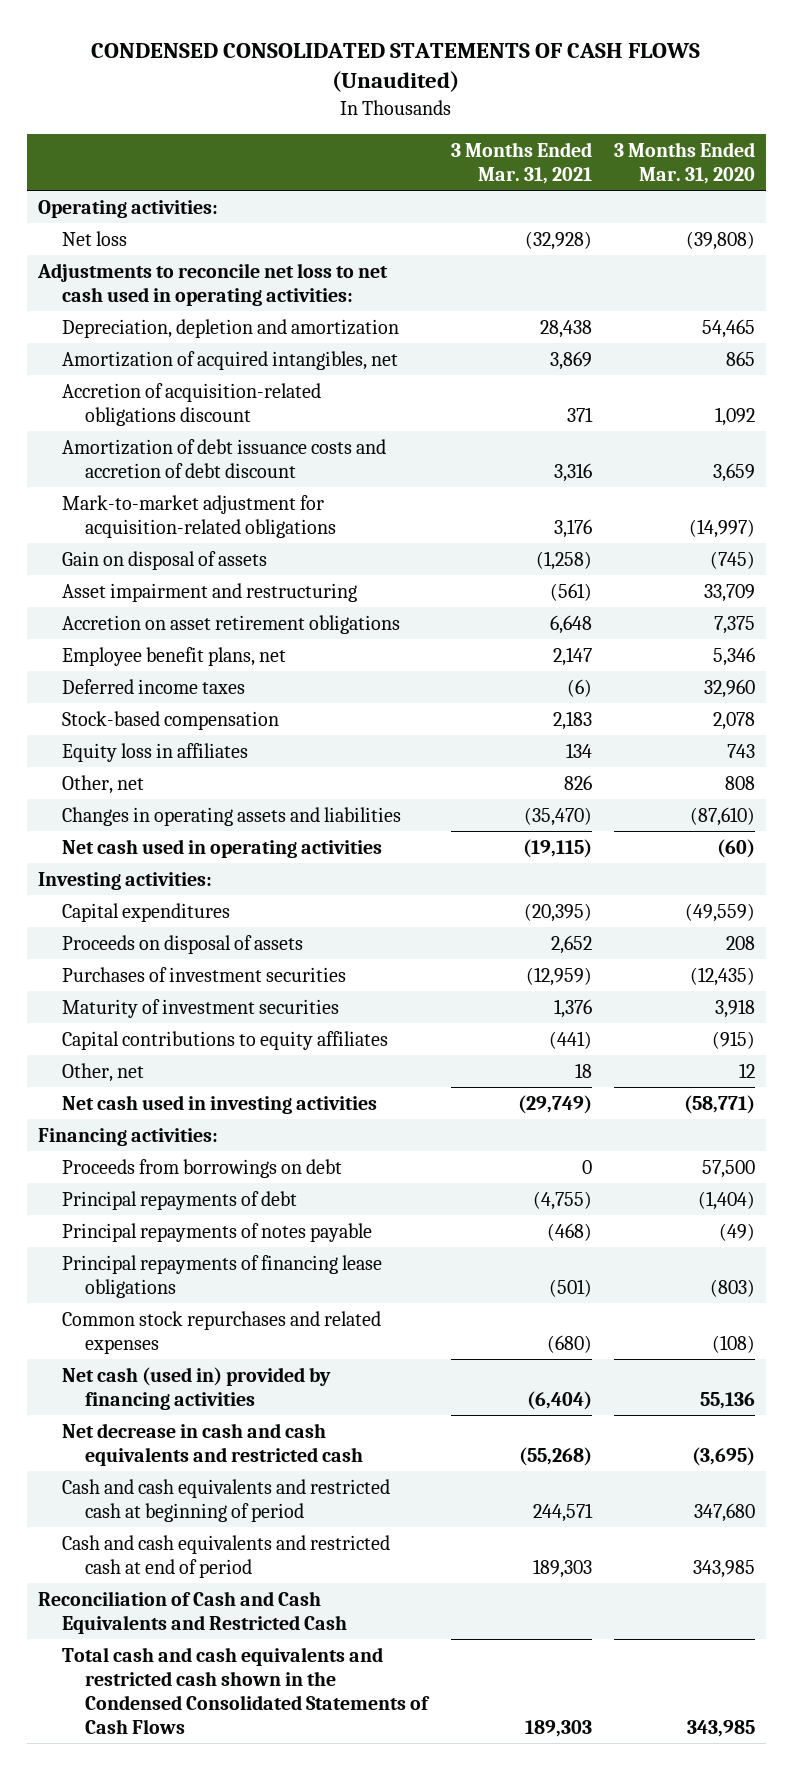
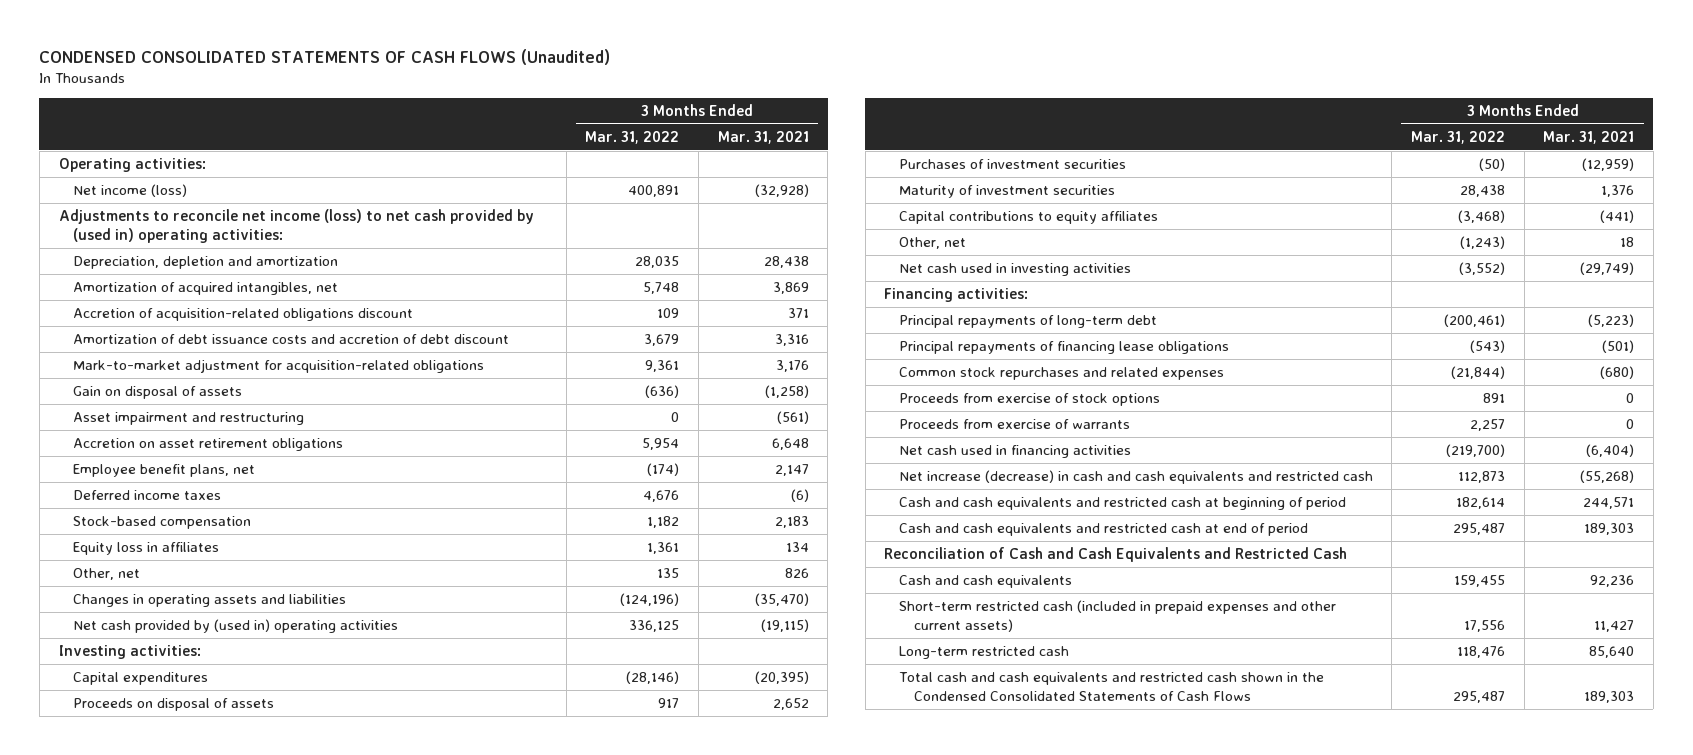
- | 3 Months Ended Mar. 31, 2021 | 3 Months Ended Mar. 31, 2020
+ | 3 Months Ended Mar. 31, 2022 | 3 Months Ended Mar. 31, 2021
- Net loss | (32,928) | (39,808)
- Adjustments to reconcile net loss to net cash used in operating activities:
+ Net income (loss) | 400,891 | (32,928)
+ Adjustments to reconcile net income (loss) to net cash provided by (used in) operating activities:
- Net cash used in operating activities | (19,115) | (60)
+ Net cash provided by (used in) operating activities | 336,125 | (19,115)
- Proceeds from borrowings on debt | 0 | 57,500
- Principal repayments of debt | (4,755) | (1,404)
- Principal repayments of notes payable | (468) | (49)
+ Principal repayments of long-term debt | (200,461) | (5,223)
- Net cash (used in) provided by financing activities | (6,404) | 55,136
- Net decrease in cash and cash equivalents and restricted cash | (55,268) | (3,695)
+ Proceeds from exercise of stock options | 891 | 0
+ Proceeds from exercise of warrants | 2,257 | 0
+ Net cash used in financing activities | (219,700) | (6,404)
+ Net increase (decrease) in cash and cash equivalents and restricted cash | 112,873 | (55,268)
+ Cash and cash equivalents | 159,455 | 92,236
+ Short-term restricted cash (included in prepaid expenses and other current assets) | 17,556 | 11,427
+ Long-term restricted cash | 118,476 | 85,640

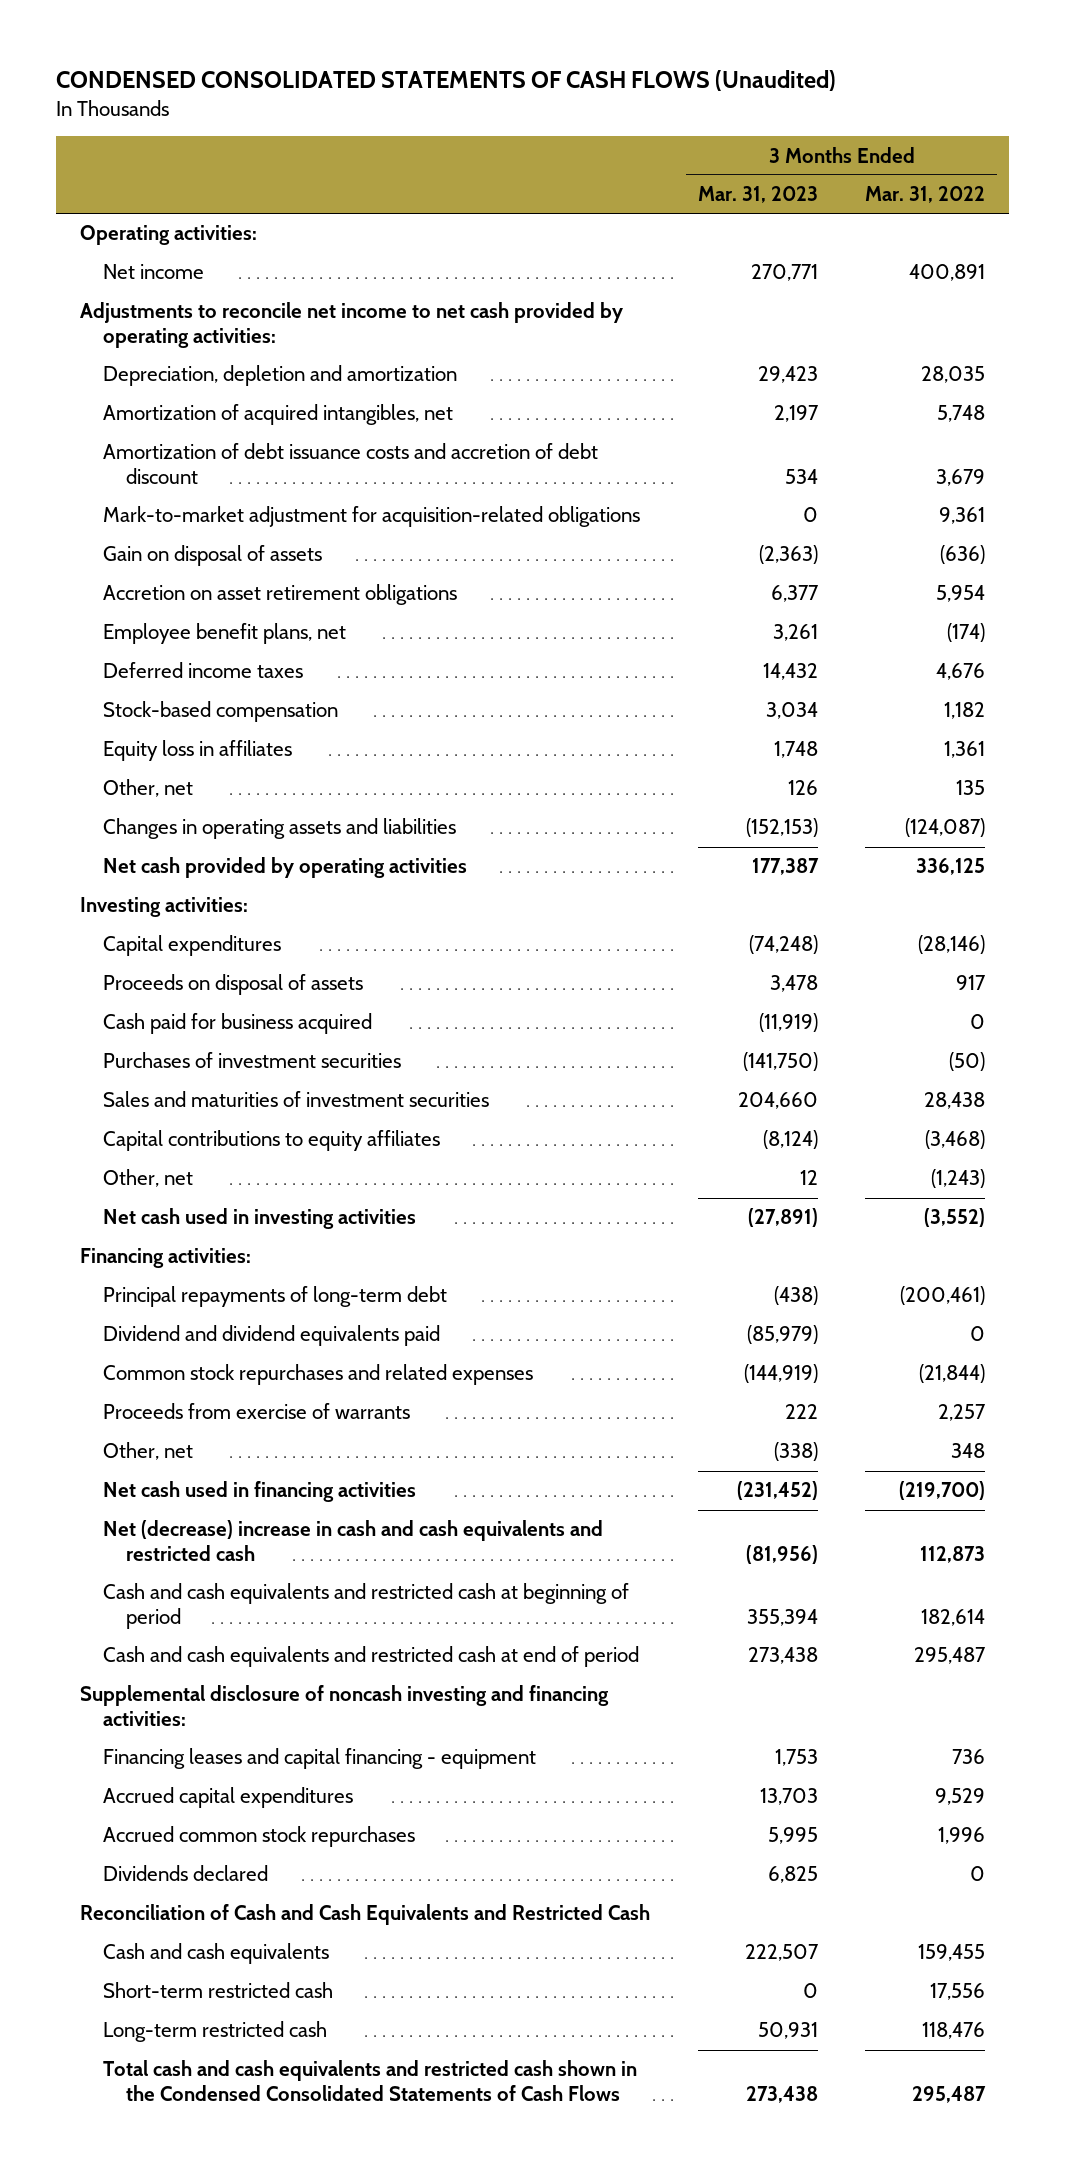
- | 3 Months Ended Mar. 31, 2022 | 3 Months Ended Mar. 31, 2021
+ | 3 Months Ended Mar. 31, 2023 | 3 Months Ended Mar. 31, 2022
- Net income (loss) | 400,891 | (32,928)
- Adjustments to reconcile net income (loss) to net cash provided by (used in) operating activities:
+ Net income | 270,771 | 400,891
+ Adjustments to reconcile net income to net cash provided by operating activities:
- Accretion of acquisition-related obligations discount | 109 | 371
- Asset impairment and restructuring | 0 | (561)
- Changes in operating assets and liabilities | (124,196) | (35,470)
- Net cash provided by (used in) operating activities | 336,125 | (19,115)
+ Changes in operating assets and liabilities | (152,153) | (124,087)
+ Net cash provided by operating activities | 177,387 | 336,125
+ Cash paid for business acquired | (11,919) | 0
- Maturity of investment securities | 28,438 | 1,376
+ Sales and maturities of investment securities | 204,660 | 28,438
- Principal repayments of financing lease obligations | (543) | (501)
+ Dividend and dividend equivalents paid | (85,979) | 0
- Proceeds from exercise of stock options | 891 | 0
+ Other, net | (338) | 348
- Net increase (decrease) in cash and cash equivalents and restricted cash | 112,873 | (55,268)
+ Net (decrease) increase in cash and cash equivalents and restricted cash | (81,956) | 112,873
+ Supplemental disclosure of noncash investing and financing activities:
+ Financing leases and capital financing - equipment | 1,753 | 736
+ Accrued capital expenditures | 13,703 | 9,529
+ Accrued common stock repurchases | 5,995 | 1,996
+ Dividends declared | 6,825 | 0
- Short-term restricted cash (included in prepaid expenses and other current assets) | 17,556 | 11,427
+ Short-term restricted cash | 0 | 17,556

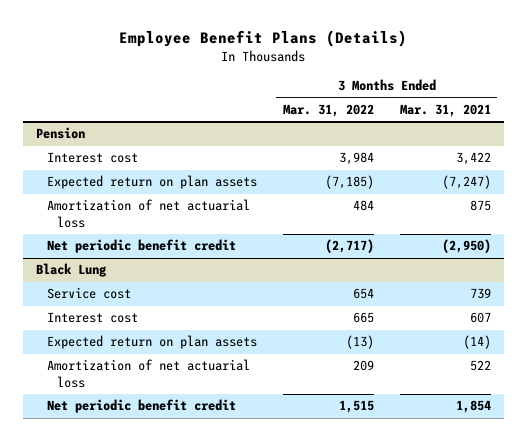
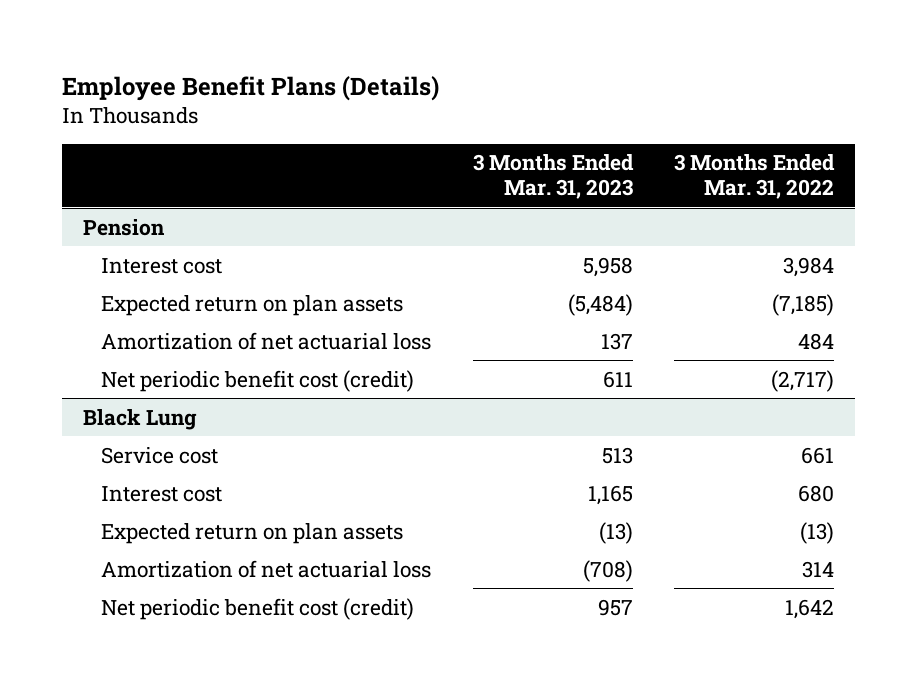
- | 3 Months Ended Mar. 31, 2022 | 3 Months Ended Mar. 31, 2021
+ | 3 Months Ended Mar. 31, 2023 | 3 Months Ended Mar. 31, 2022
@ Pension
- Net periodic benefit credit | (2,717) | (2,950)
+ Net periodic benefit cost (credit) | 611 | (2,717)
@ Black Lung
- Service cost | 654 | 739
- Interest cost | 665 | 607
+ Service cost | 513 | 661
+ Interest cost | 1,165 | 680
- Amortization of net actuarial loss | 209 | 522
- Net periodic benefit credit | 1,515 | 1,854
+ Amortization of net actuarial loss | (708) | 314
+ Net periodic benefit cost (credit) | 957 | 1,642

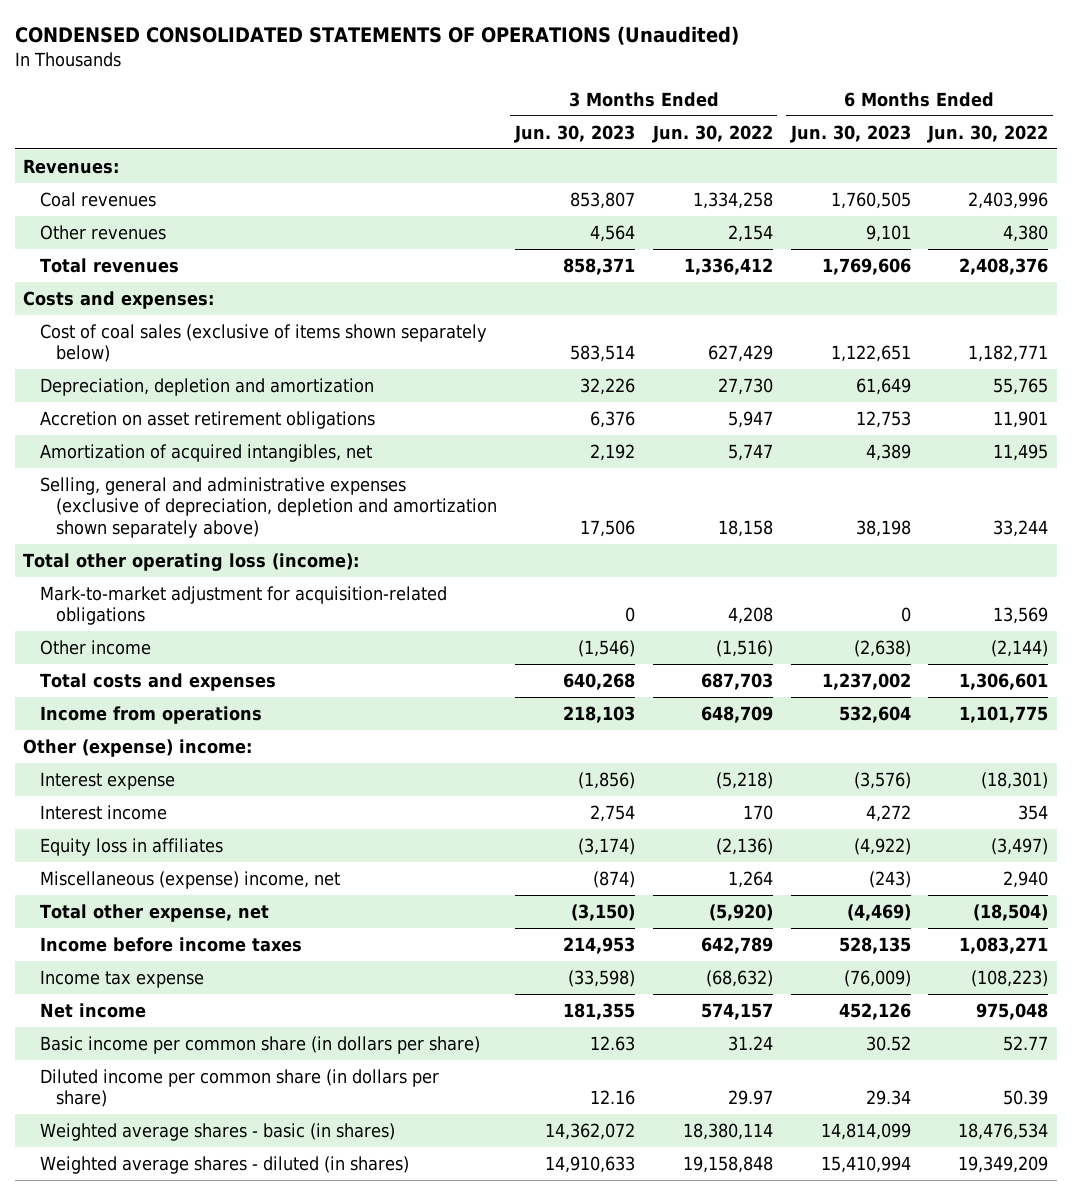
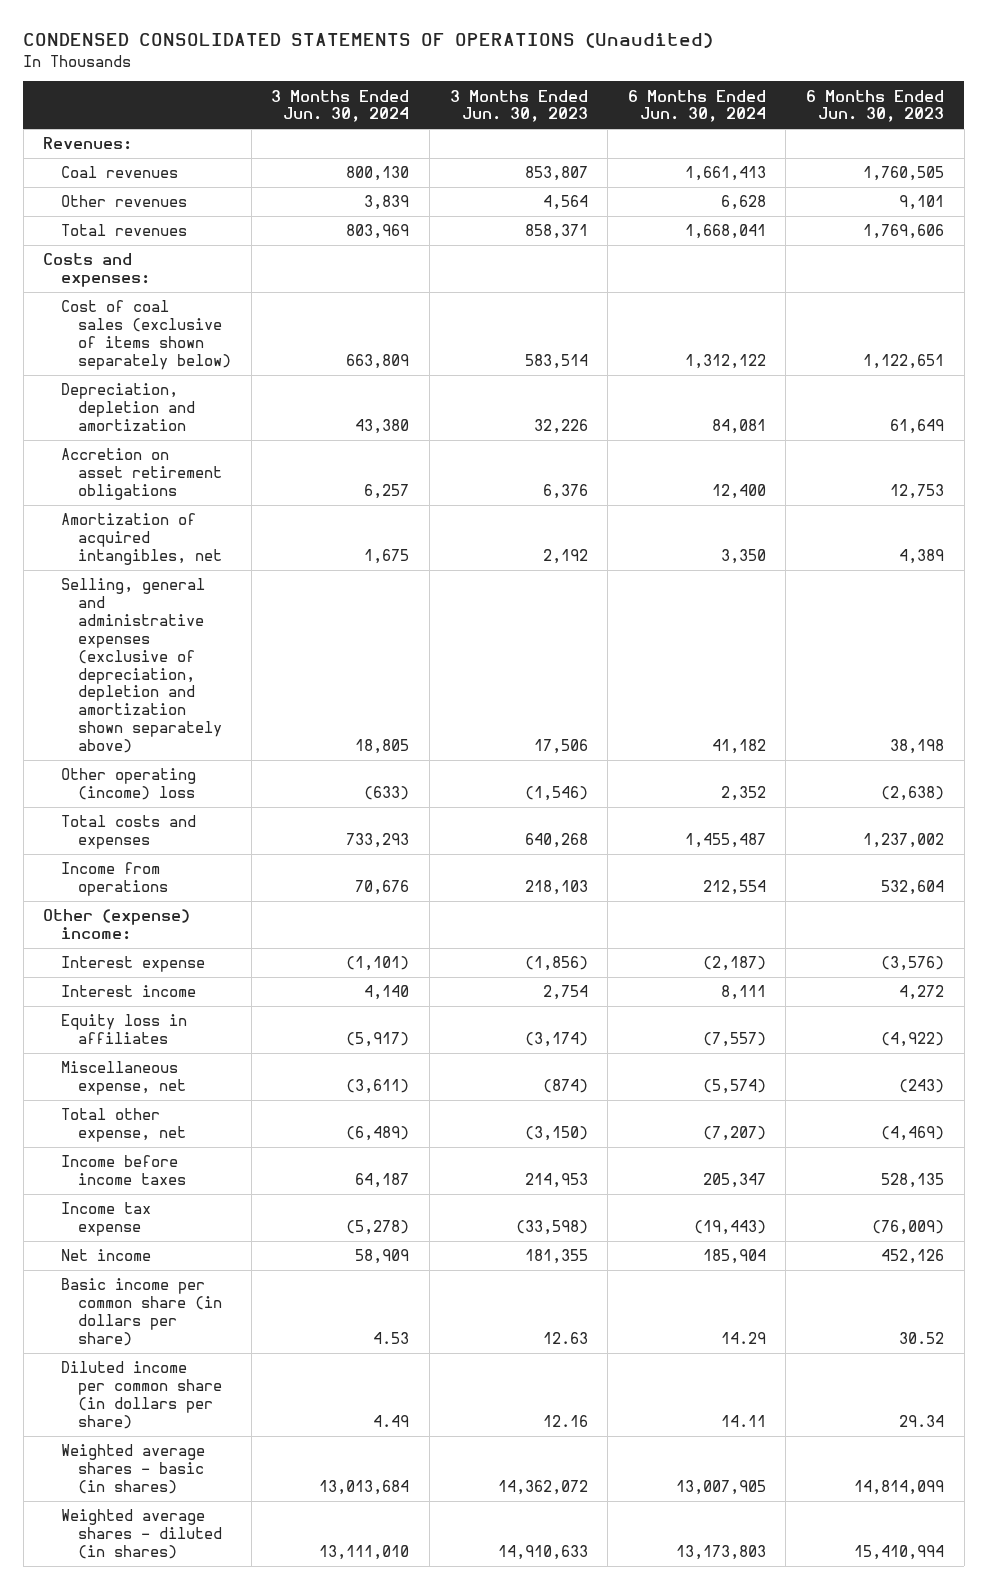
- | 3 Months Ended Jun. 30, 2023 | 3 Months Ended Jun. 30, 2022 | 6 Months Ended Jun. 30, 2023 | 6 Months Ended Jun. 30, 2022
+ | 3 Months Ended Jun. 30, 2024 | 3 Months Ended Jun. 30, 2023 | 6 Months Ended Jun. 30, 2024 | 6 Months Ended Jun. 30, 2023
- Total other operating loss (income):
- Mark-to-market adjustment for acquisition-related obligations | 0 | 4,208 | 0 | 13,569
- Other income | (1,546) | (1,516) | (2,638) | (2,144)
+ Other operating (income) loss | (633) | (1,546) | 2,352 | (2,638)
- Miscellaneous (expense) income, net | (874) | 1,264 | (243) | 2,940
+ Miscellaneous expense, net | (3,611) | (874) | (5,574) | (243)

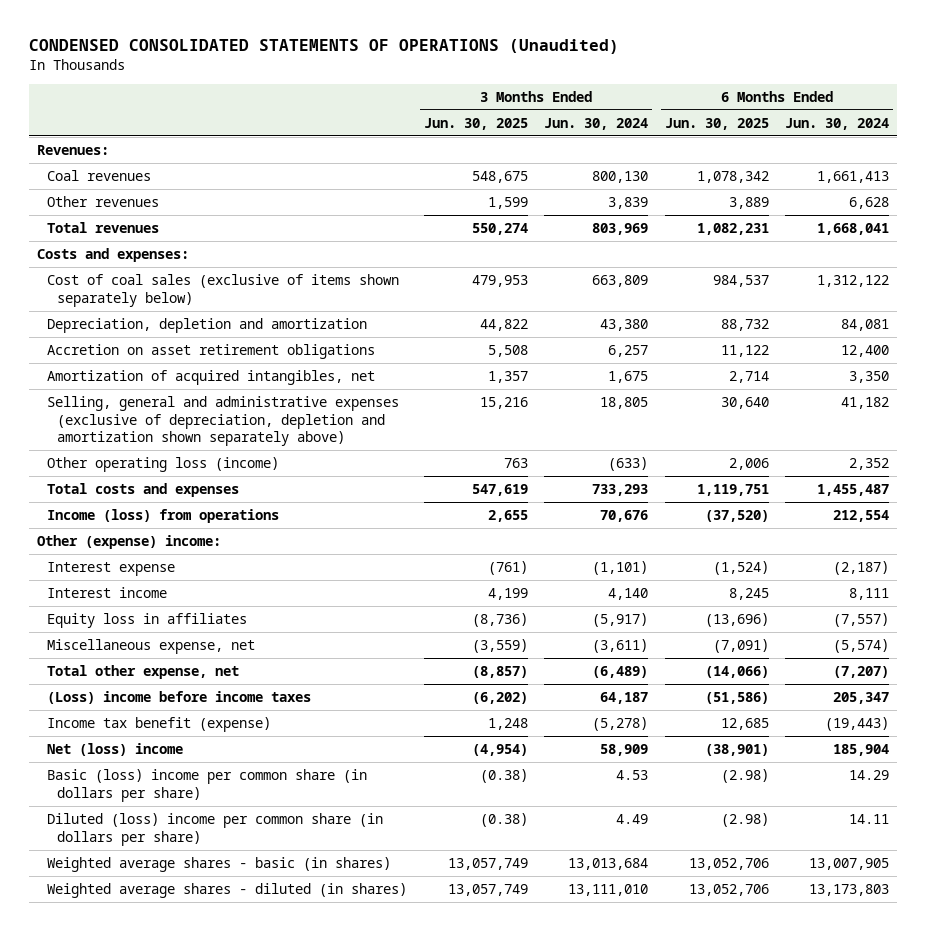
- | 3 Months Ended Jun. 30, 2024 | 3 Months Ended Jun. 30, 2023 | 6 Months Ended Jun. 30, 2024 | 6 Months Ended Jun. 30, 2023
+ | 3 Months Ended Jun. 30, 2025 | 3 Months Ended Jun. 30, 2024 | 6 Months Ended Jun. 30, 2025 | 6 Months Ended Jun. 30, 2024
- Other operating (income) loss | (633) | (1,546) | 2,352 | (2,638)
+ Other operating loss (income) | 763 | (633) | 2,006 | 2,352
- Income from operations | 70,676 | 218,103 | 212,554 | 532,604
+ Income (loss) from operations | 2,655 | 70,676 | (37,520) | 212,554
- Income before income taxes | 64,187 | 214,953 | 205,347 | 528,135
- Income tax expense | (5,278) | (33,598) | (19,443) | (76,009)
- Net income | 58,909 | 181,355 | 185,904 | 452,126
- Basic income per common share (in dollars per share) | 4.53 | 12.63 | 14.29 | 30.52
- Diluted income per common share (in dollars per share) | 4.49 | 12.16 | 14.11 | 29.34
+ (Loss) income before income taxes | (6,202) | 64,187 | (51,586) | 205,347
+ Income tax benefit (expense) | 1,248 | (5,278) | 12,685 | (19,443)
+ Net (loss) income | (4,954) | 58,909 | (38,901) | 185,904
+ Basic (loss) income per common share (in dollars per share) | (0.38) | 4.53 | (2.98) | 14.29
+ Diluted (loss) income per common share (in dollars per share) | (0.38) | 4.49 | (2.98) | 14.11

